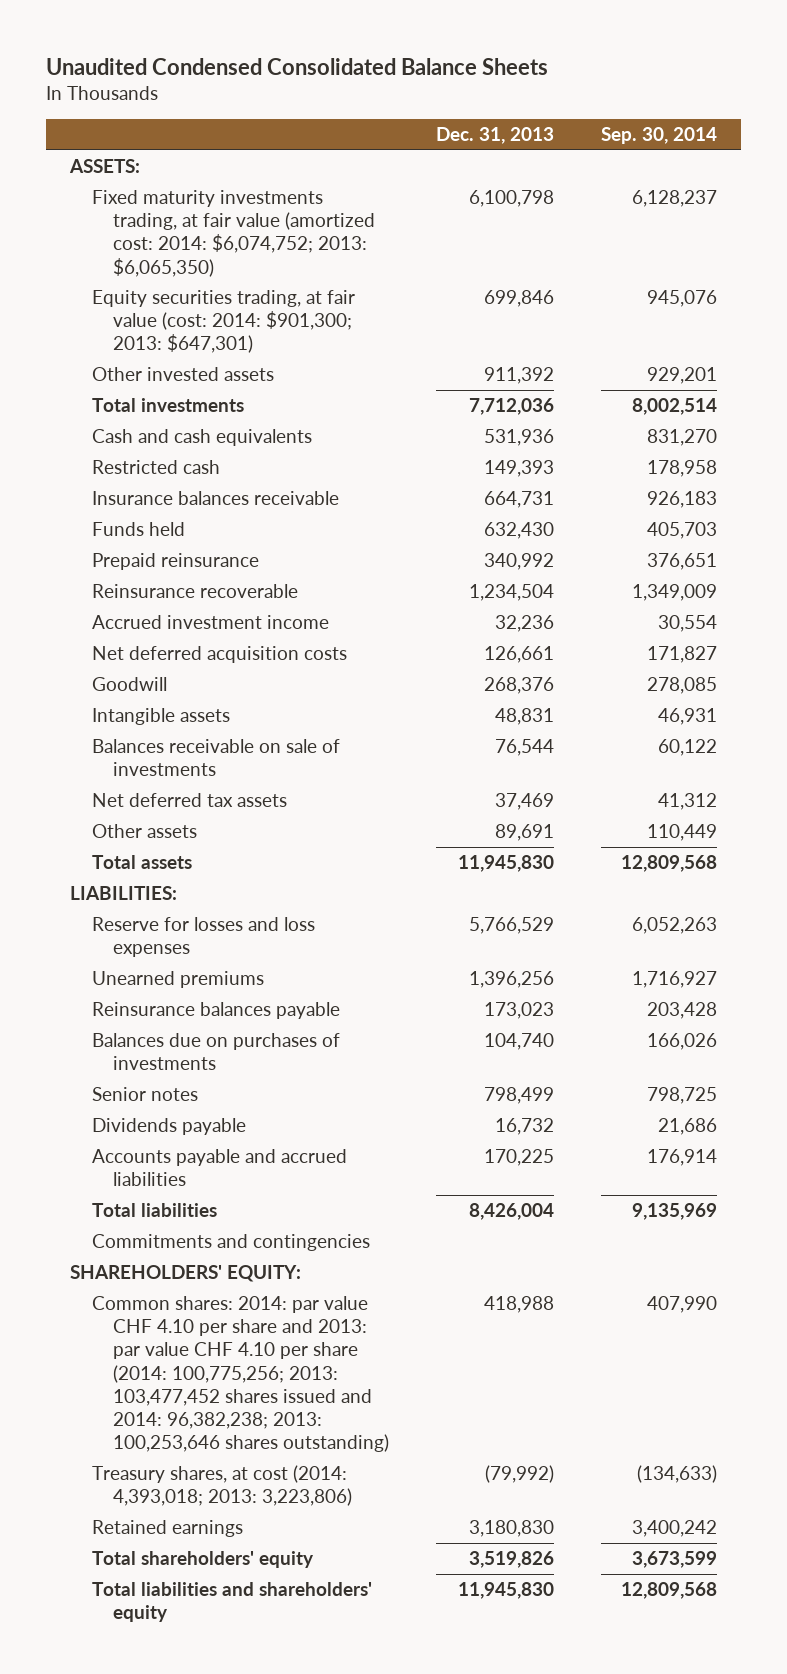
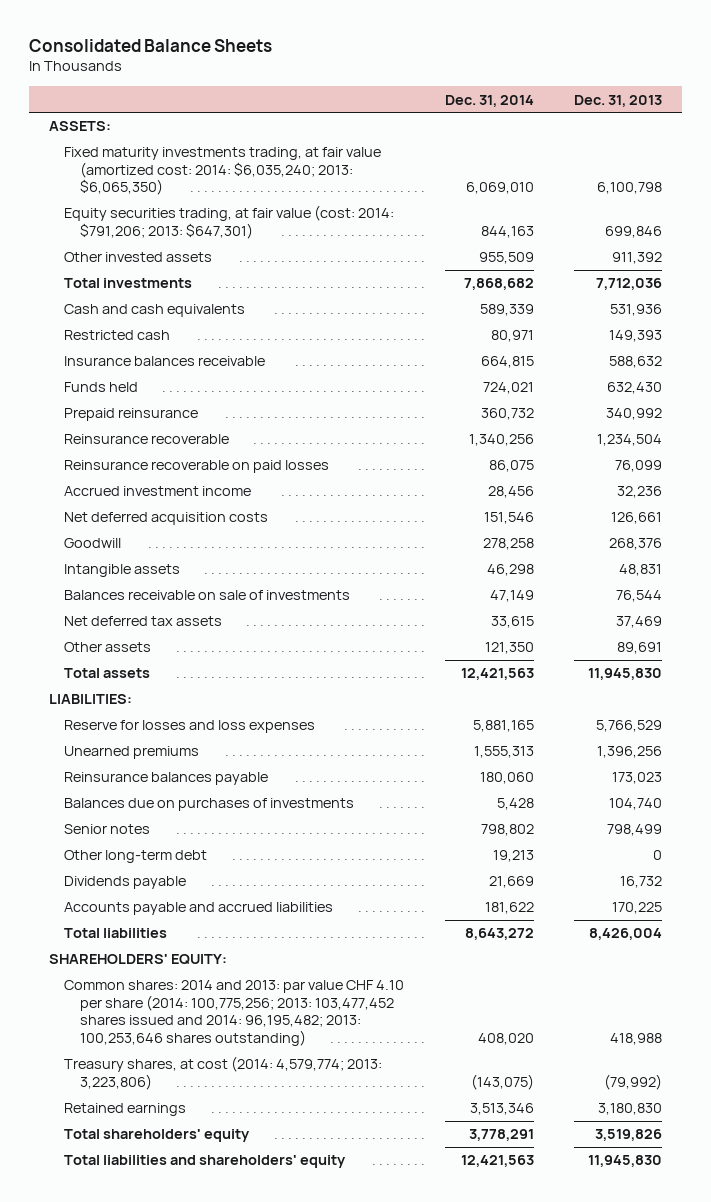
- Unaudited Condensed Consolidated Balance Sheets
+ Consolidated Balance Sheets
- | Dec. 31, 2013 | Sep. 30, 2014
+ | Dec. 31, 2014 | Dec. 31, 2013
- Fixed maturity investments trading, at fair value (amortized cost: 2014: $6,074,752; 2013: $6,065,350) | 6,100,798 | 6,128,237
- Equity securities trading, at fair value (cost: 2014: $901,300; 2013: $647,301) | 699,846 | 945,076
+ Fixed maturity investments trading, at fair value (amortized cost: 2014: $6,035,240; 2013: $6,065,350) | 6,069,010 | 6,100,798
+ Equity securities trading, at fair value (cost: 2014: $791,206; 2013: $647,301) | 844,163 | 699,846
- Insurance balances receivable | 664,731 | 926,183
+ Insurance balances receivable | 664,815 | 588,632
+ Reinsurance recoverable on paid losses | 86,075 | 76,099
+ Other long-term debt | 19,213 | 0
- Commitments and contingencies
- Common shares: 2014: par value CHF 4.10 per share and 2013: par value CHF 4.10 per share (2014: 100,775,256; 2013: 103,477,452 shares issued and 2014: 96,382,238; 2013: 100,253,646 shares outstanding) | 418,988 | 407,990
- Treasury shares, at cost (2014: 4,393,018; 2013: 3,223,806) | (79,992) | (134,633)
+ Common shares: 2014 and 2013: par value CHF 4.10 per share (2014: 100,775,256; 2013: 103,477,452 shares issued and 2014: 96,195,482; 2013: 100,253,646 shares outstanding) | 408,020 | 418,988
+ Treasury shares, at cost (2014: 4,579,774; 2013: 3,223,806) | (143,075) | (79,992)

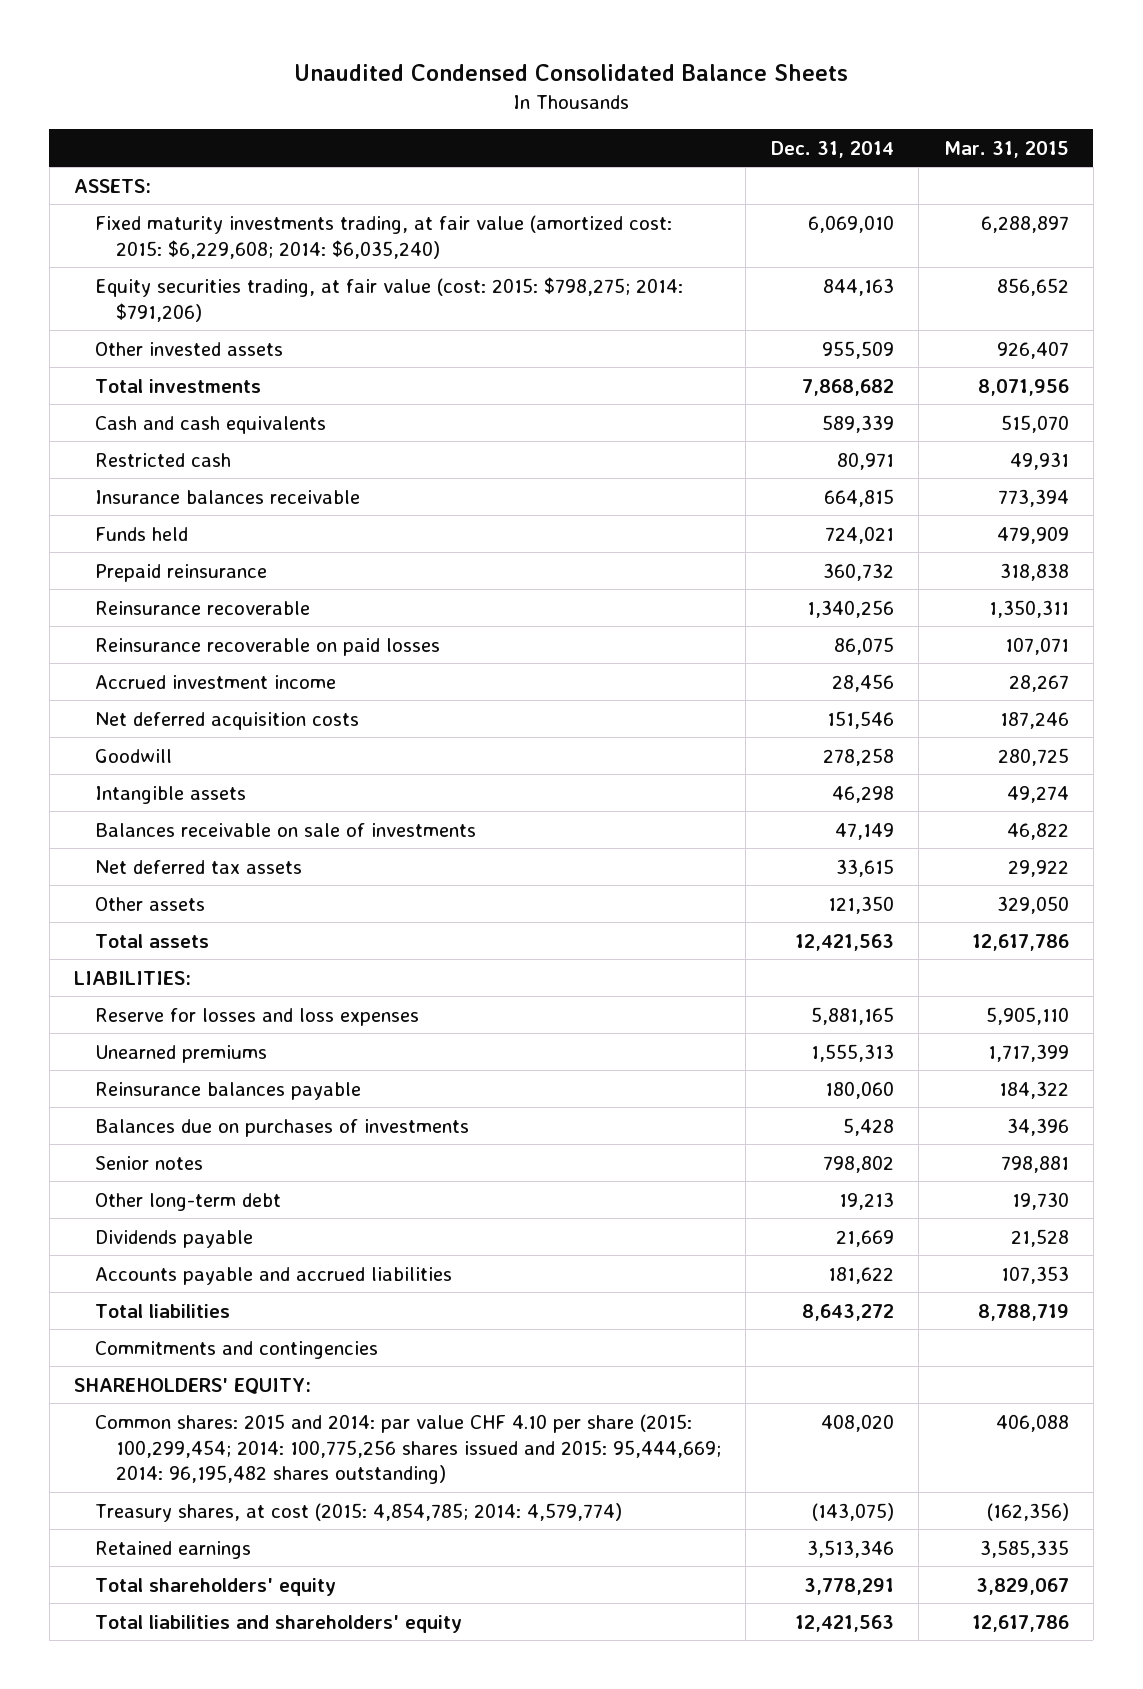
- Consolidated Balance Sheets
+ Unaudited Condensed Consolidated Balance Sheets
- | Dec. 31, 2014 | Dec. 31, 2013
+ | Dec. 31, 2014 | Mar. 31, 2015
- Fixed maturity investments trading, at fair value (amortized cost: 2014: $6,035,240; 2013: $6,065,350) | 6,069,010 | 6,100,798
- Equity securities trading, at fair value (cost: 2014: $791,206; 2013: $647,301) | 844,163 | 699,846
+ Fixed maturity investments trading, at fair value (amortized cost: 2015: $6,229,608; 2014: $6,035,240) | 6,069,010 | 6,288,897
+ Equity securities trading, at fair value (cost: 2015: $798,275; 2014: $791,206) | 844,163 | 856,652
+ Commitments and contingencies
- Common shares: 2014 and 2013: par value CHF 4.10 per share (2014: 100,775,256; 2013: 103,477,452 shares issued and 2014: 96,195,482; 2013: 100,253,646 shares outstanding) | 408,020 | 418,988
- Treasury shares, at cost (2014: 4,579,774; 2013: 3,223,806) | (143,075) | (79,992)
+ Common shares: 2015 and 2014: par value CHF 4.10 per share (2015: 100,299,454; 2014: 100,775,256 shares issued and 2015: 95,444,669; 2014: 96,195,482 shares outstanding) | 408,020 | 406,088
+ Treasury shares, at cost (2015: 4,854,785; 2014: 4,579,774) | (143,075) | (162,356)

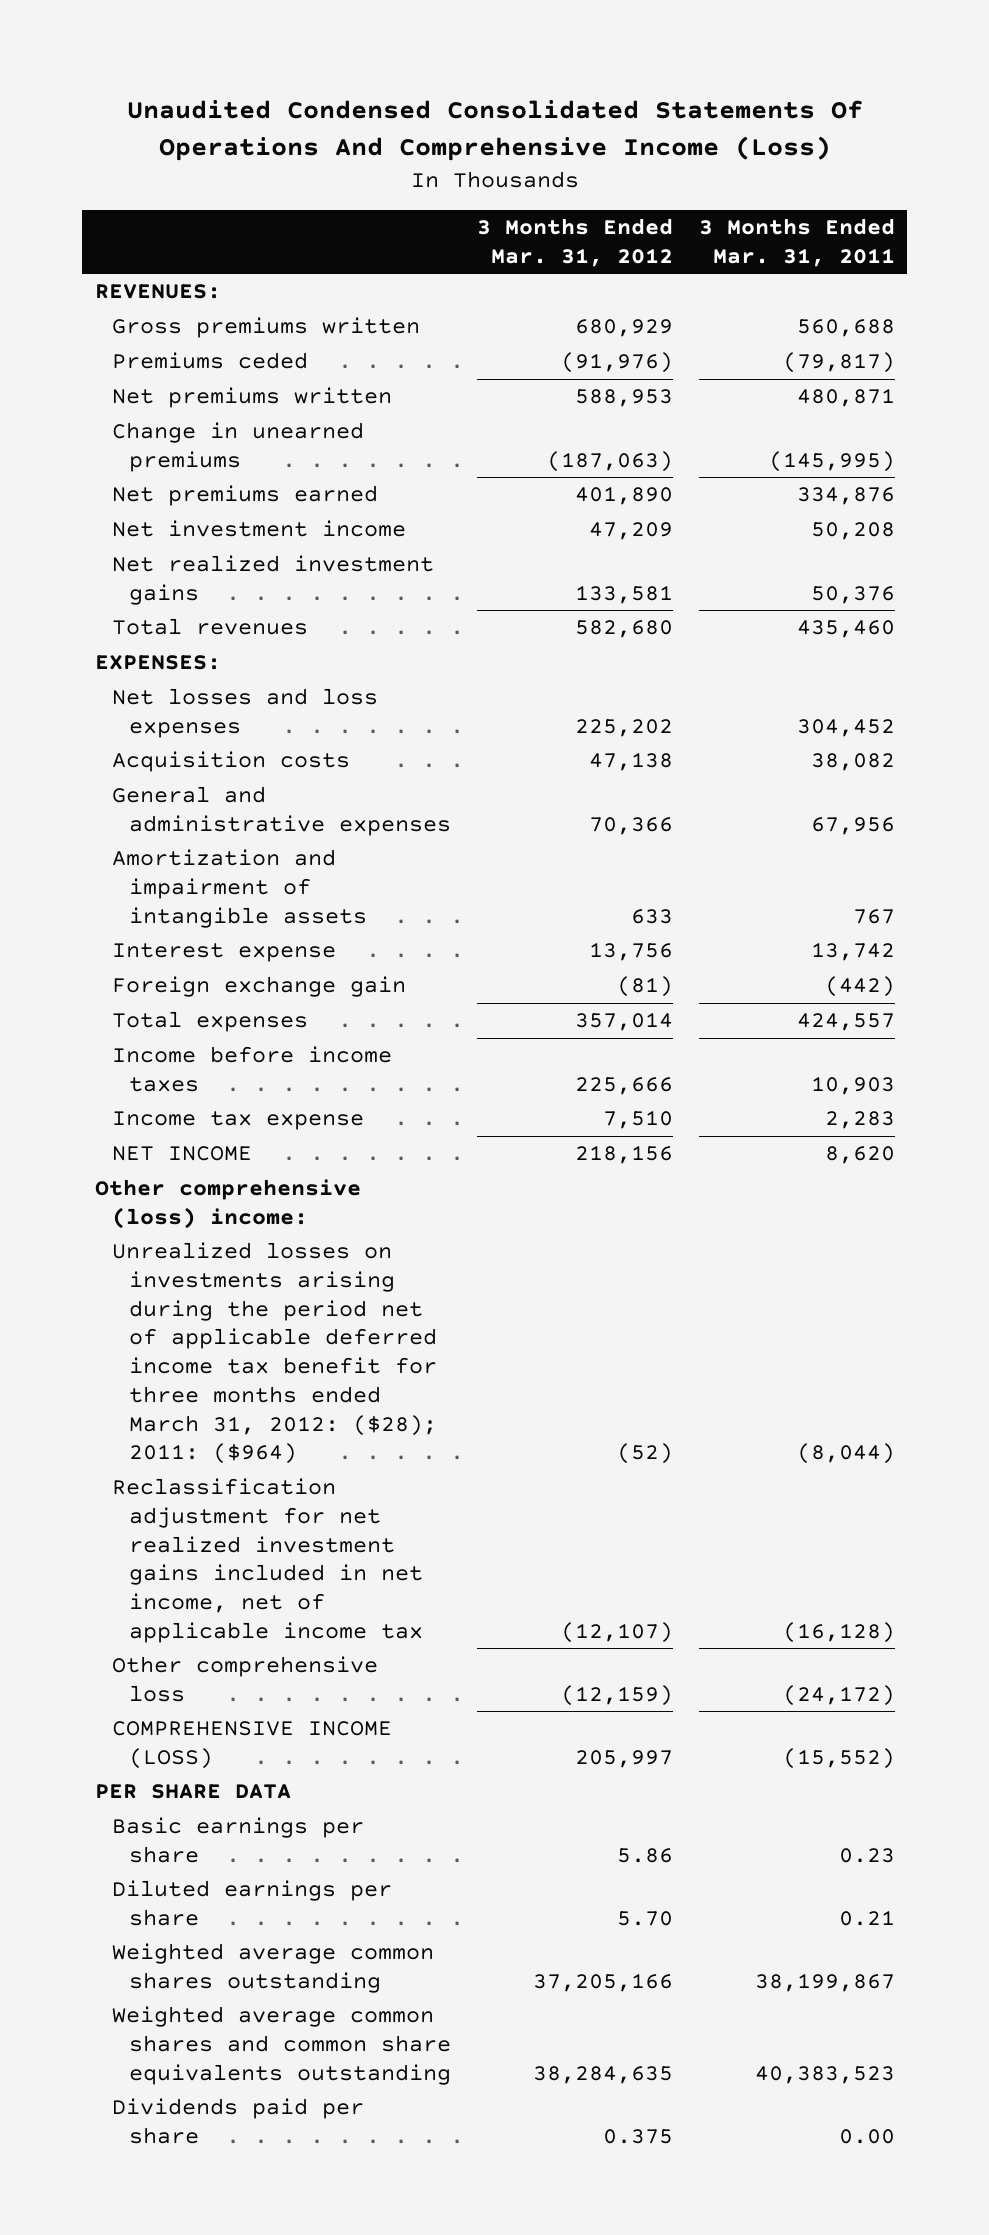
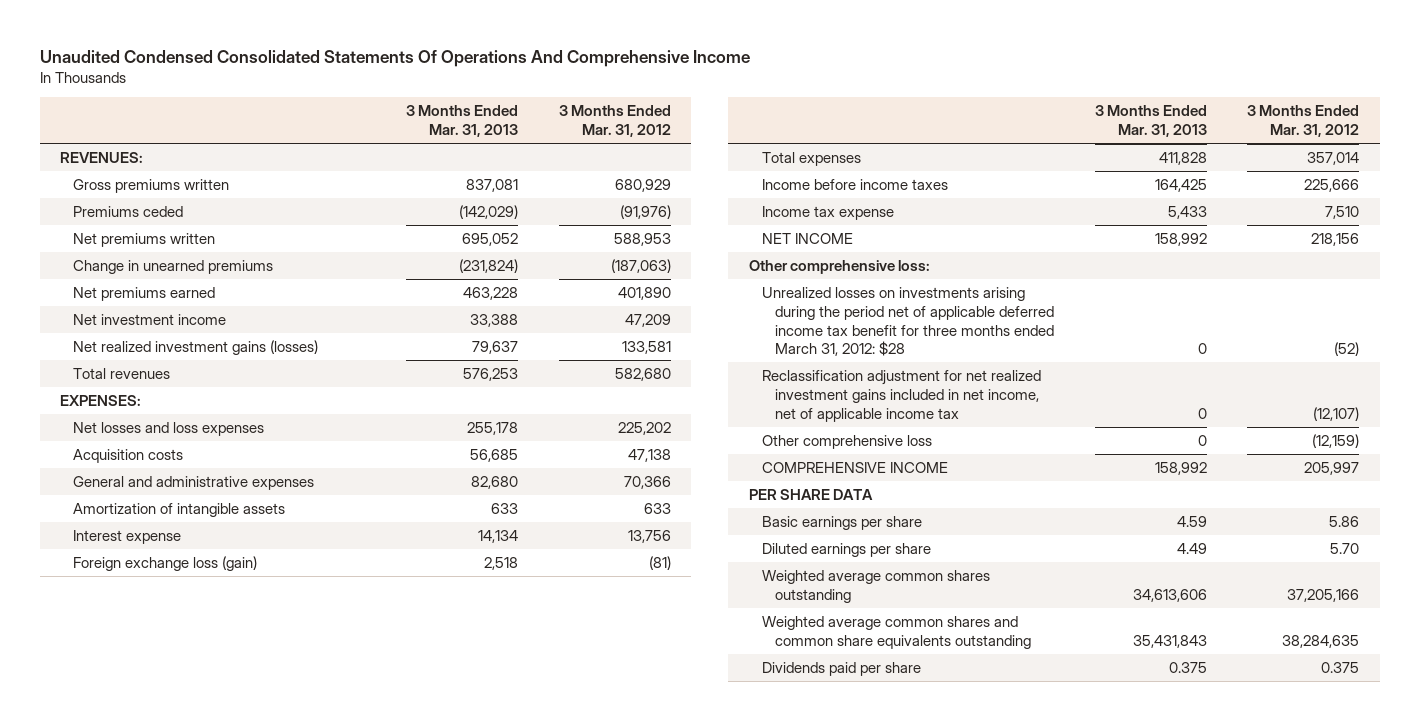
- Unaudited Condensed Consolidated Statements Of Operations And Comprehensive Income (Loss)
+ Unaudited Condensed Consolidated Statements Of Operations And Comprehensive Income
- | 3 Months Ended Mar. 31, 2012 | 3 Months Ended Mar. 31, 2011
+ | 3 Months Ended Mar. 31, 2013 | 3 Months Ended Mar. 31, 2012
- Net realized investment gains | 133,581 | 50,376
+ Net realized investment gains (losses) | 79,637 | 133,581
- Amortization and impairment of intangible assets | 633 | 767
+ Amortization of intangible assets | 633 | 633
- Foreign exchange gain | (81) | (442)
+ Foreign exchange loss (gain) | 2,518 | (81)
- Other comprehensive (loss) income:
- Unrealized losses on investments arising during the period net of applicable deferred income tax benefit for three months ended March 31, 2012: ($28); 2011: ($964) | (52) | (8,044)
+ Other comprehensive loss:
+ Unrealized losses on investments arising during the period net of applicable deferred income tax benefit for three months ended March 31, 2012: $28 | 0 | (52)
- COMPREHENSIVE INCOME (LOSS) | 205,997 | (15,552)
+ COMPREHENSIVE INCOME | 158,992 | 205,997

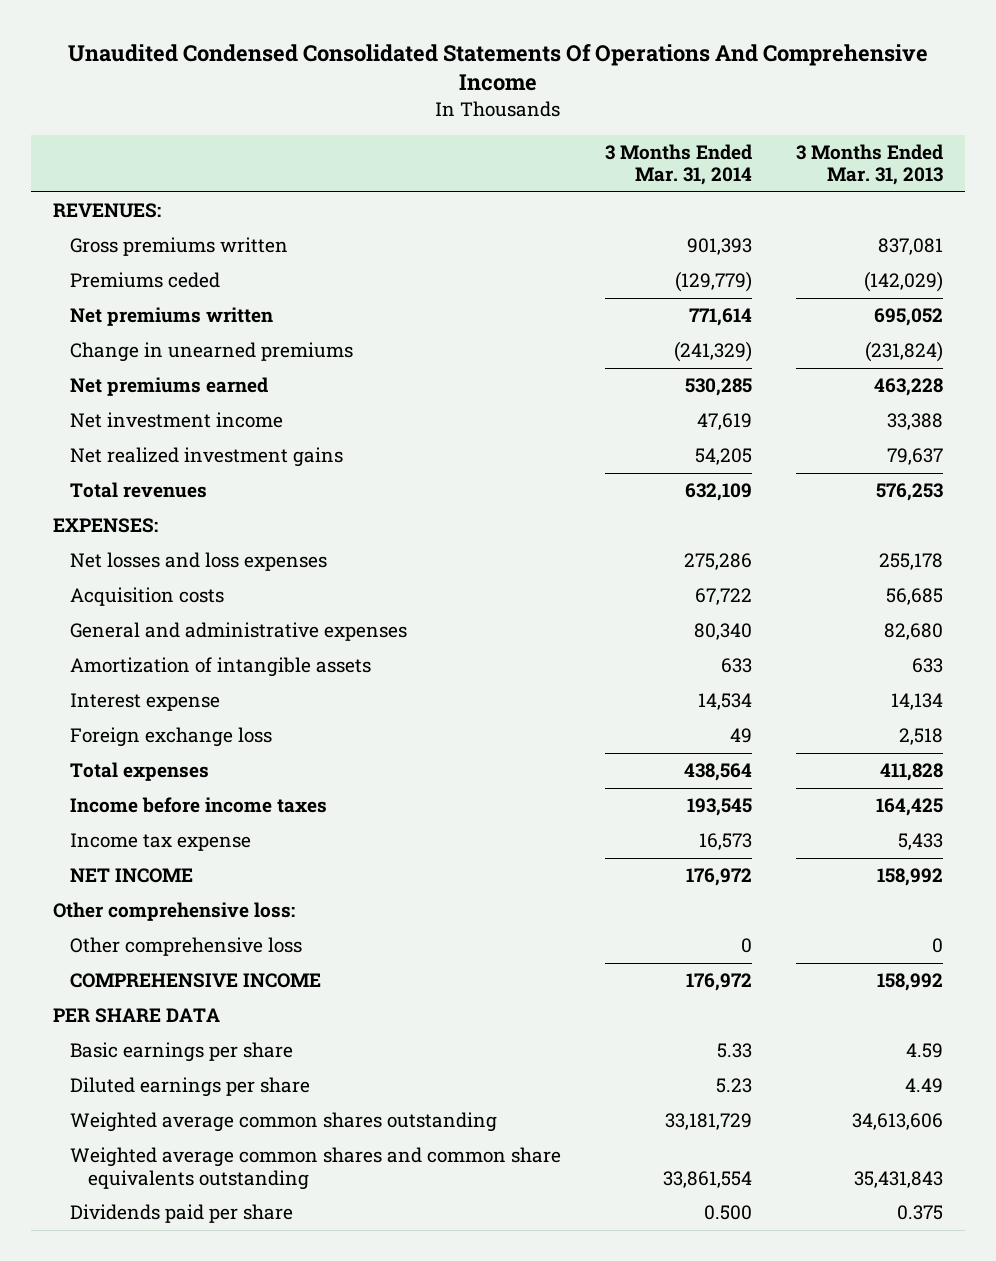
- | 3 Months Ended Mar. 31, 2013 | 3 Months Ended Mar. 31, 2012
+ | 3 Months Ended Mar. 31, 2014 | 3 Months Ended Mar. 31, 2013
- Net realized investment gains (losses) | 79,637 | 133,581
+ Net realized investment gains | 54,205 | 79,637
- Foreign exchange loss (gain) | 2,518 | (81)
+ Foreign exchange loss | 49 | 2,518
- Unrealized losses on investments arising during the period net of applicable deferred income tax benefit for three months ended March 31, 2012: $28 | 0 | (52)
- Reclassification adjustment for net realized investment gains included in net income, net of applicable income tax | 0 | (12,107)

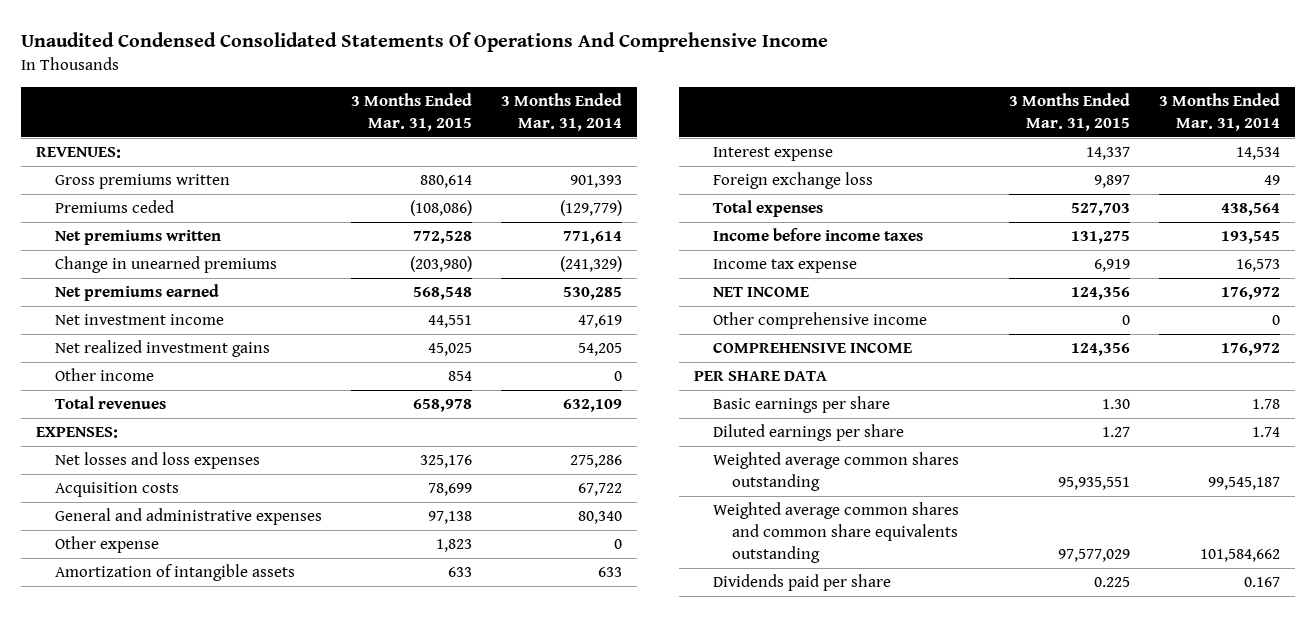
- | 3 Months Ended Mar. 31, 2014 | 3 Months Ended Mar. 31, 2013
+ | 3 Months Ended Mar. 31, 2015 | 3 Months Ended Mar. 31, 2014
+ Other income | 854 | 0
+ Other expense | 1,823 | 0
- Other comprehensive loss:
- Other comprehensive loss | 0 | 0
+ Other comprehensive income | 0 | 0
- Basic earnings per share | 5.33 | 4.59
- Diluted earnings per share | 5.23 | 4.49
- Weighted average common shares outstanding | 33,181,729 | 34,613,606
- Weighted average common shares and common share equivalents outstanding | 33,861,554 | 35,431,843
- Dividends paid per share | 0.500 | 0.375
+ Basic earnings per share | 1.30 | 1.78
+ Diluted earnings per share | 1.27 | 1.74
+ Weighted average common shares outstanding | 95,935,551 | 99,545,187
+ Weighted average common shares and common share equivalents outstanding | 97,577,029 | 101,584,662
+ Dividends paid per share | 0.225 | 0.167

